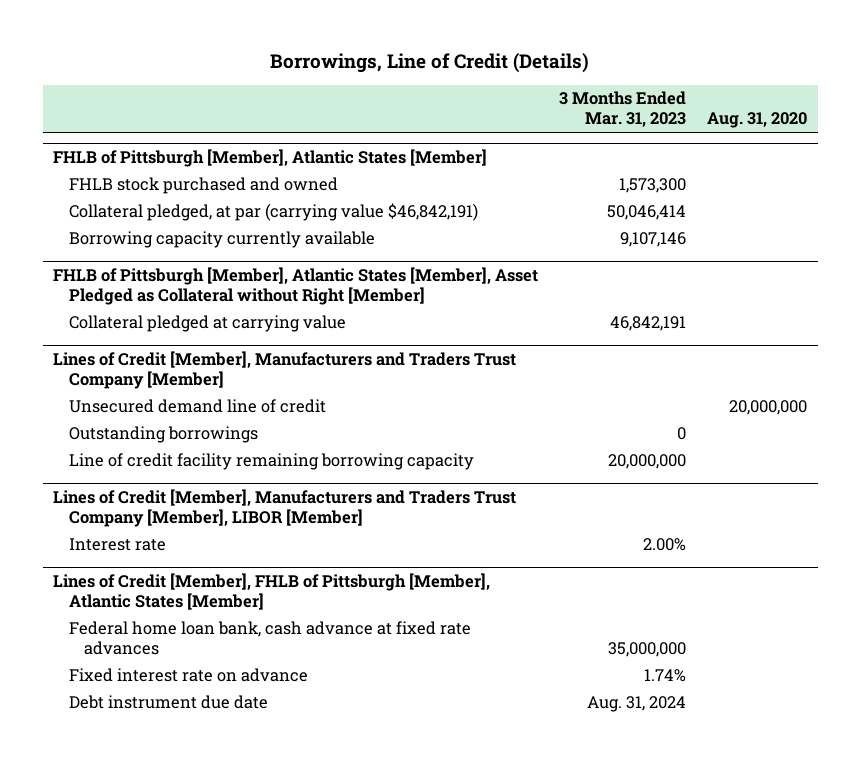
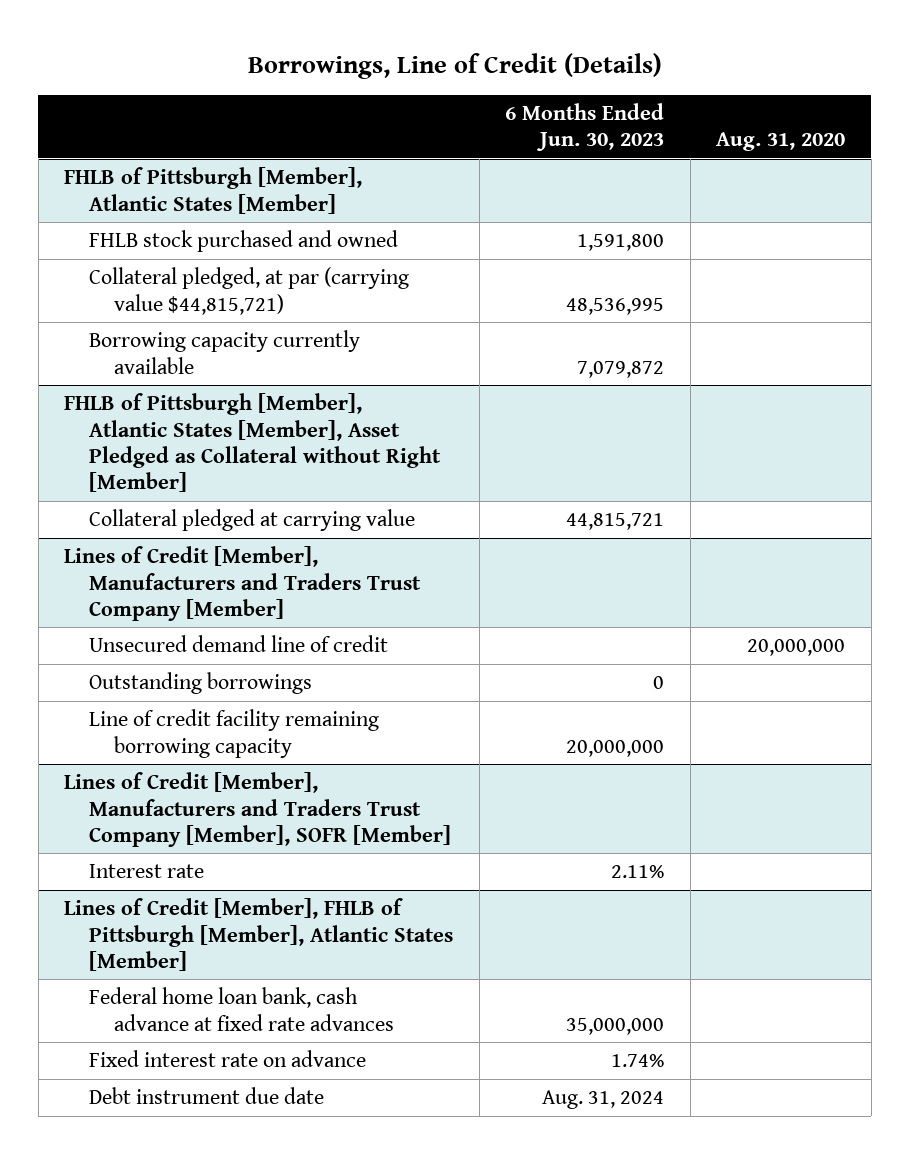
- | 3 Months Ended Mar. 31, 2023 | Aug. 31, 2020
+ | 6 Months Ended Jun. 30, 2023 | Aug. 31, 2020
@ FHLB of Pittsburgh [Member], Atlantic States [Member]
- Collateral pledged, at par (carrying value $46,842,191) | 50,046,414 |
+ Collateral pledged, at par (carrying value $44,815,721) | 48,536,995 |
- Lines of Credit [Member], Manufacturers and Traders Trust Company [Member], LIBOR [Member]
+ Lines of Credit [Member], Manufacturers and Traders Trust Company [Member], SOFR [Member]

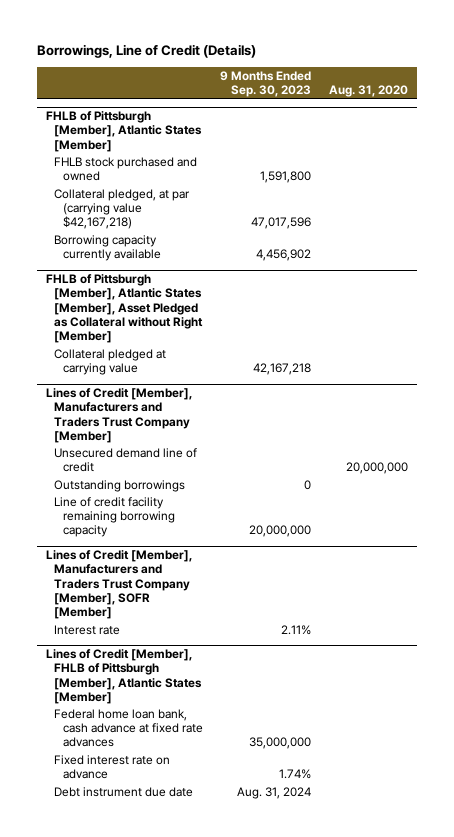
- | 6 Months Ended Jun. 30, 2023 | Aug. 31, 2020
+ | 9 Months Ended Sep. 30, 2023 | Aug. 31, 2020
@ FHLB of Pittsburgh [Member], Atlantic States [Member]
- Collateral pledged, at par (carrying value $44,815,721) | 48,536,995 |
+ Collateral pledged, at par (carrying value $42,167,218) | 47,017,596 |

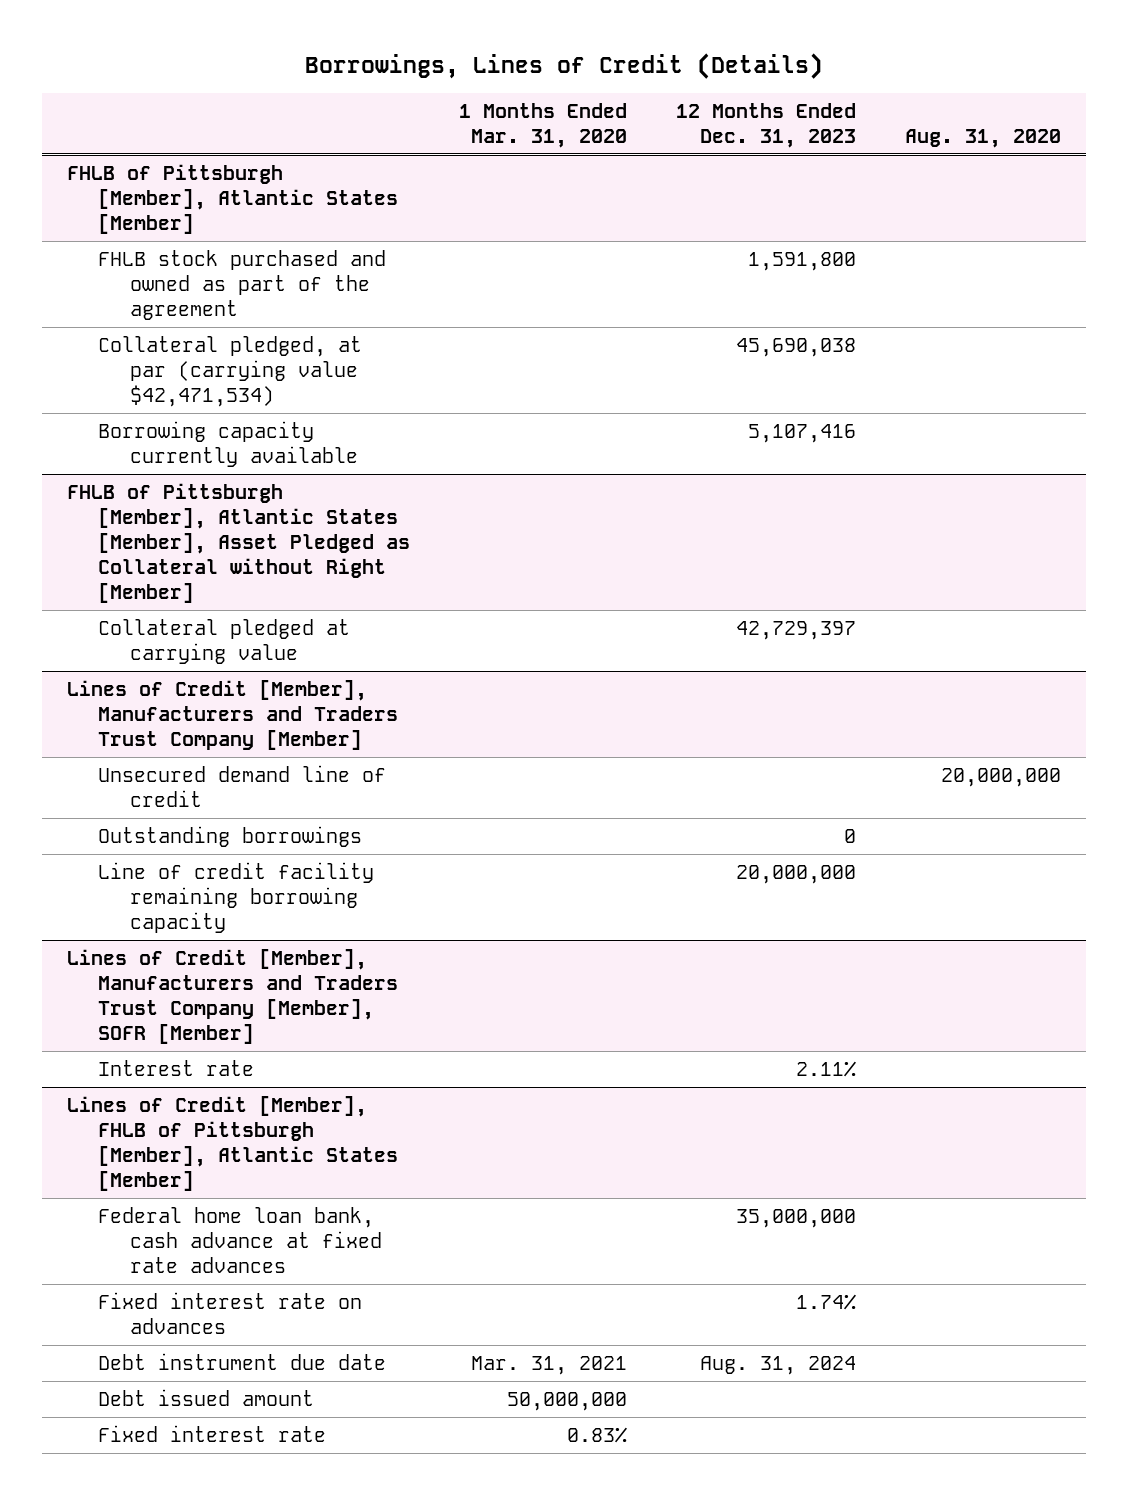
- Borrowings, Line of Credit (Details)
+ Borrowings, Lines of Credit (Details)
- | 9 Months Ended Sep. 30, 2023 | Aug. 31, 2020
+ | 1 Months Ended Mar. 31, 2020 | 12 Months Ended Dec. 31, 2023 | Aug. 31, 2020
@ FHLB of Pittsburgh [Member], Atlantic States [Member]
- FHLB stock purchased and owned | 1,591,800 |
- Collateral pledged, at par (carrying value $42,167,218) | 47,017,596 |
+ FHLB stock purchased and owned as part of the agreement | | 1,591,800 |
+ Collateral pledged, at par (carrying value $42,471,534) | | 45,690,038 |
@ Lines of Credit [Member], FHLB of Pittsburgh [Member], Atlantic States [Member]
- Fixed interest rate on advance | 1.74% |
+ Fixed interest rate on advances | | 1.74% |
+ Debt issued amount | 50,000,000 | |
+ Fixed interest rate | 0.83% | |

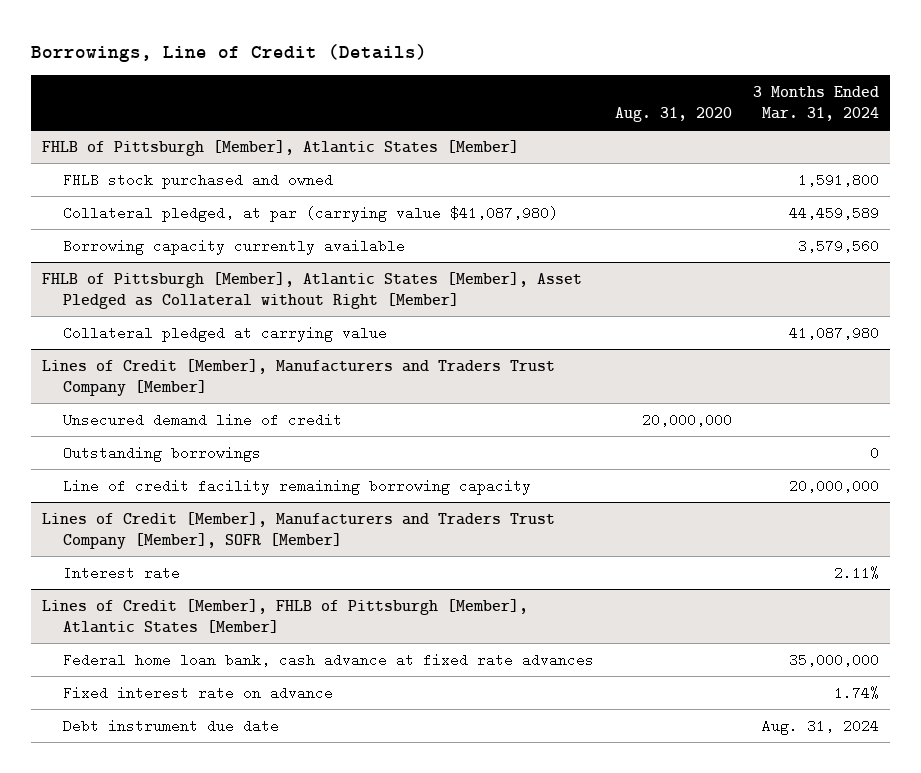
- Borrowings, Lines of Credit (Details)
+ Borrowings, Line of Credit (Details)
- | 1 Months Ended Mar. 31, 2020 | 12 Months Ended Dec. 31, 2023 | Aug. 31, 2020
+ | Aug. 31, 2020 | 3 Months Ended Mar. 31, 2024
@ FHLB of Pittsburgh [Member], Atlantic States [Member]
- FHLB stock purchased and owned as part of the agreement | | 1,591,800 |
- Collateral pledged, at par (carrying value $42,471,534) | | 45,690,038 |
+ FHLB stock purchased and owned | | 1,591,800
+ Collateral pledged, at par (carrying value $41,087,980) | | 44,459,589
@ Lines of Credit [Member], FHLB of Pittsburgh [Member], Atlantic States [Member]
- Fixed interest rate on advances | | 1.74% |
+ Fixed interest rate on advance | | 1.74%
- Debt issued amount | 50,000,000 | |
- Fixed interest rate | 0.83% | |

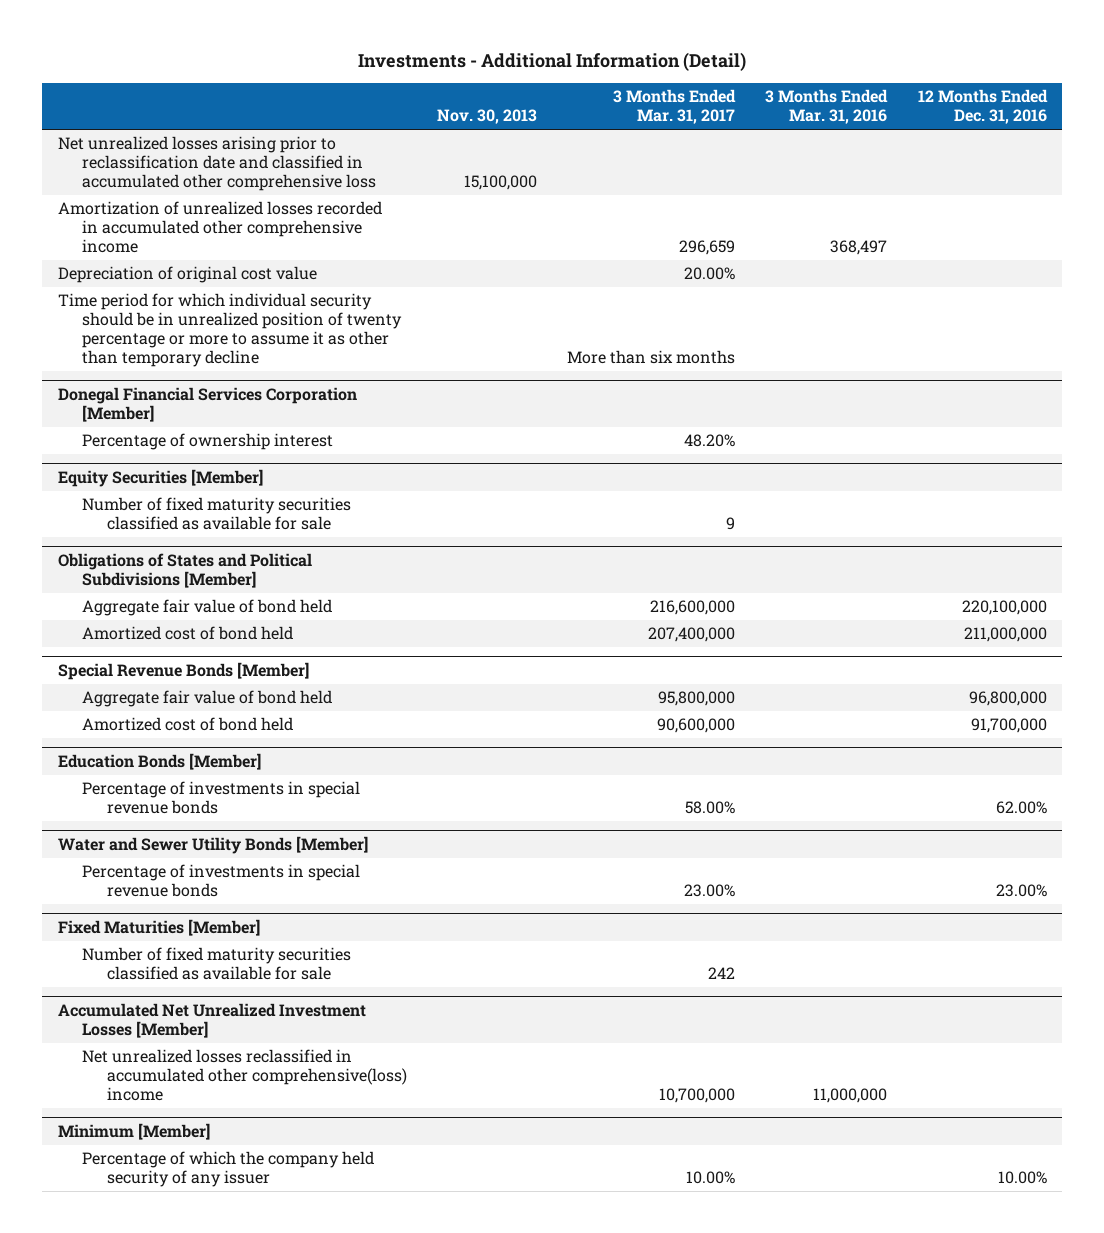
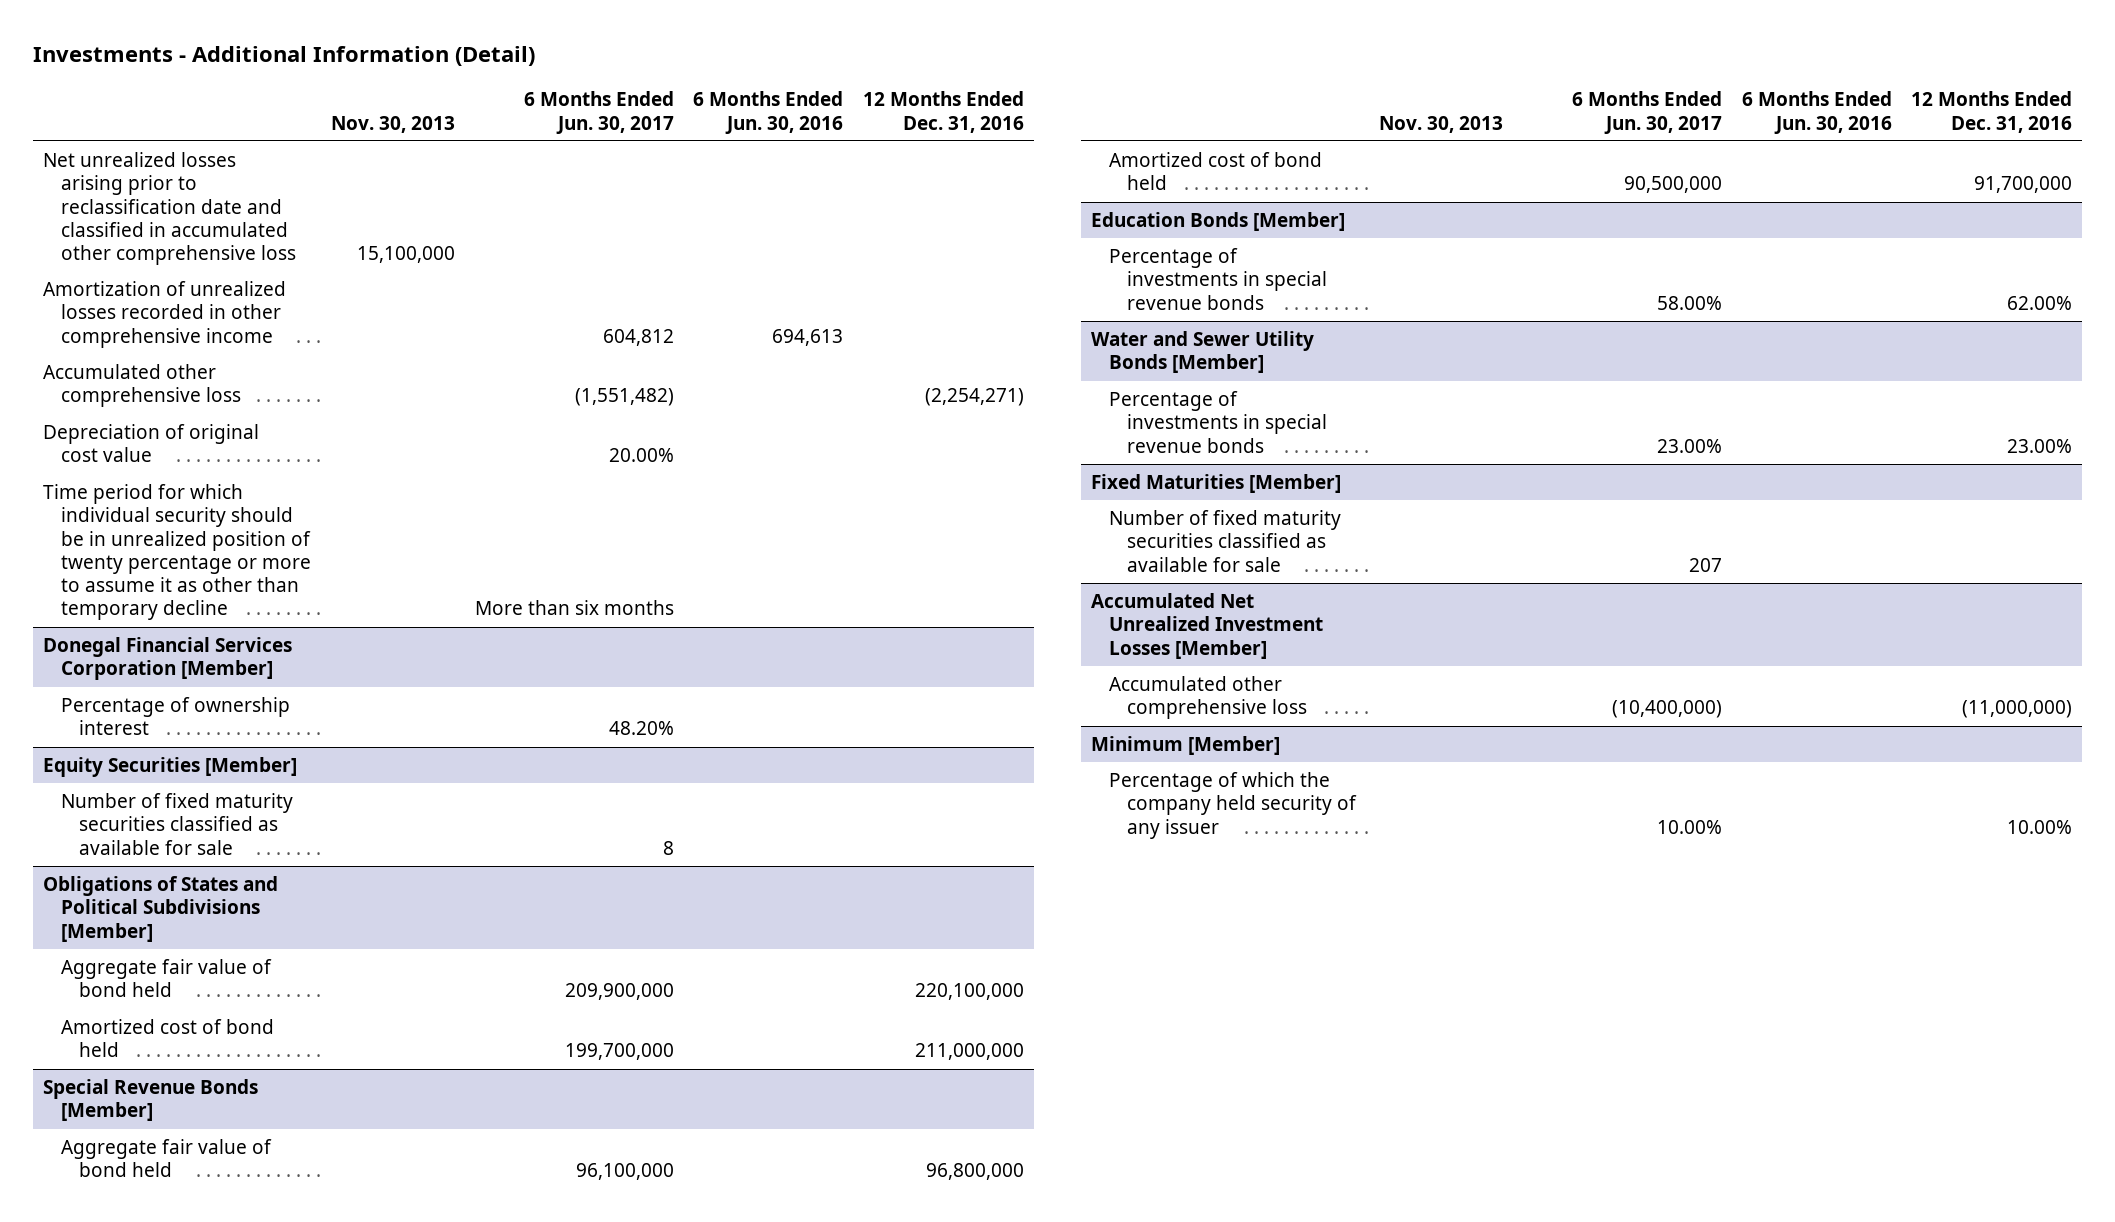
- | Nov. 30, 2013 | 3 Months Ended Mar. 31, 2017 | 3 Months Ended Mar. 31, 2016 | 12 Months Ended Dec. 31, 2016
+ | Nov. 30, 2013 | 6 Months Ended Jun. 30, 2017 | 6 Months Ended Jun. 30, 2016 | 12 Months Ended Dec. 31, 2016
- Amortization of unrealized losses recorded in accumulated other comprehensive income | | 296,659 | 368,497 |
+ Amortization of unrealized losses recorded in other comprehensive income | | 604,812 | 694,613 |
+ Accumulated other comprehensive loss | | (1,551,482) | | (2,254,271)
@ Accumulated Net Unrealized Investment Losses [Member]
- Net unrealized losses reclassified in accumulated other comprehensive(loss) income | | 10,700,000 | 11,000,000 |
+ Accumulated other comprehensive loss | | (10,400,000) | | (11,000,000)

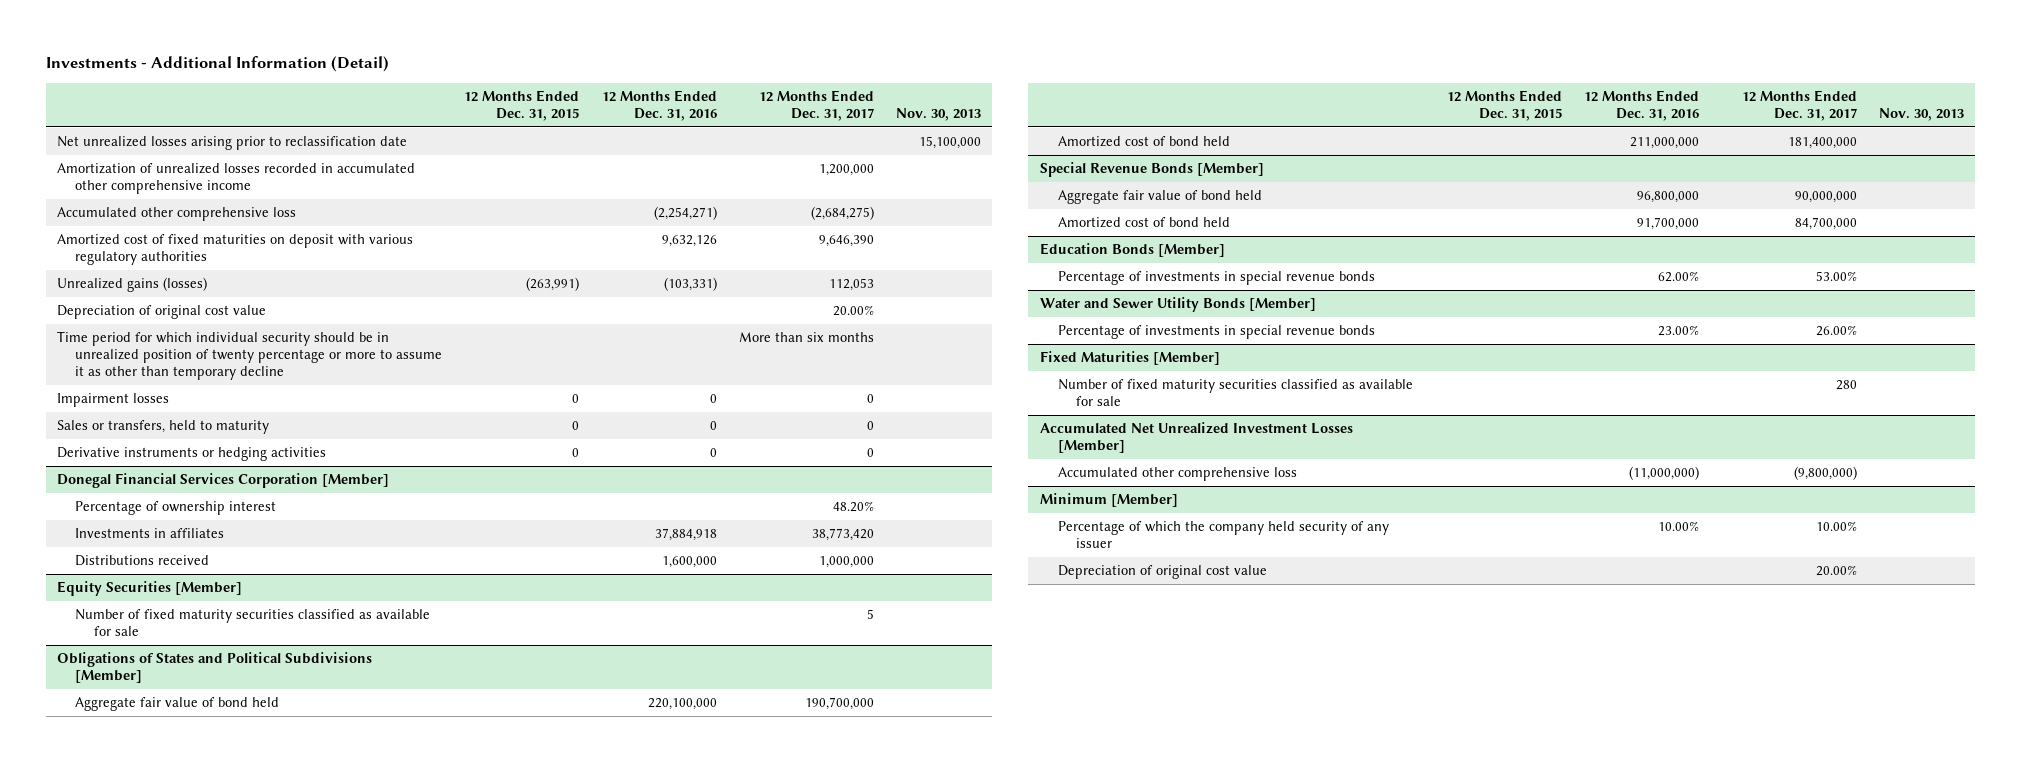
- | Nov. 30, 2013 | 6 Months Ended Jun. 30, 2017 | 6 Months Ended Jun. 30, 2016 | 12 Months Ended Dec. 31, 2016
+ | 12 Months Ended Dec. 31, 2015 | 12 Months Ended Dec. 31, 2016 | 12 Months Ended Dec. 31, 2017 | Nov. 30, 2013
- Net unrealized losses arising prior to reclassification date and classified in accumulated other comprehensive loss | 15,100,000 | | |
- Amortization of unrealized losses recorded in other comprehensive income | | 604,812 | 694,613 |
+ Net unrealized losses arising prior to reclassification date | | | | 15,100,000
+ Amortization of unrealized losses recorded in accumulated other comprehensive income | | | 1,200,000 |
+ Amortized cost of fixed maturities on deposit with various regulatory authorities | | 9,632,126 | 9,646,390 |
+ Unrealized gains (losses) | (263,991) | (103,331) | 112,053 |
+ Impairment losses | 0 | 0 | 0 |
+ Sales or transfers, held to maturity | 0 | 0 | 0 |
+ Derivative instruments or hedging activities | 0 | 0 | 0 |
@ Donegal Financial Services Corporation [Member]
+ Investments in affiliates | | 37,884,918 | 38,773,420 |
+ Distributions received | | 1,600,000 | 1,000,000 |
@ Minimum [Member]
+ Depreciation of original cost value | | | 20.00% |

